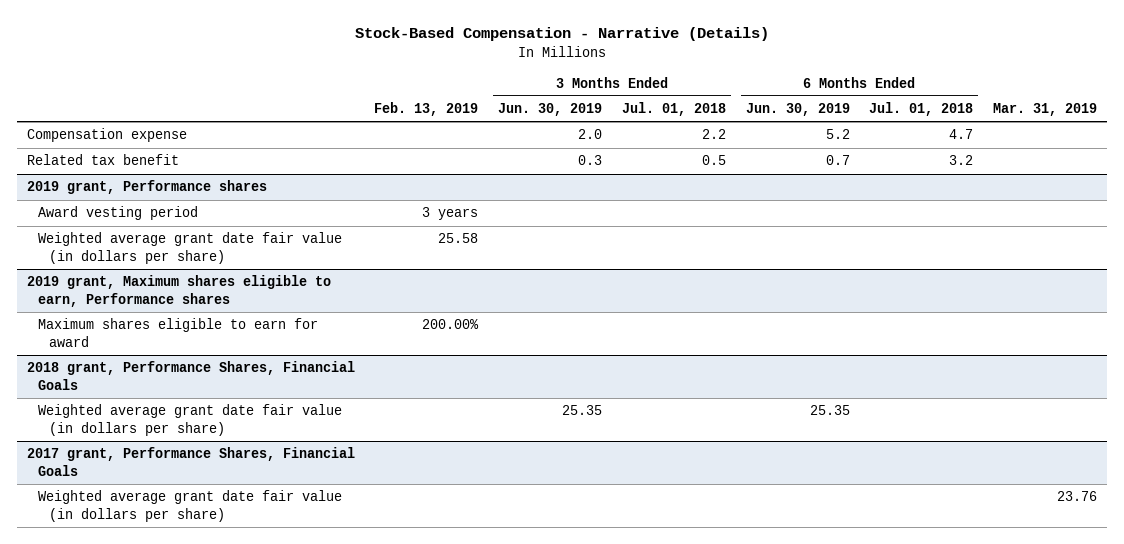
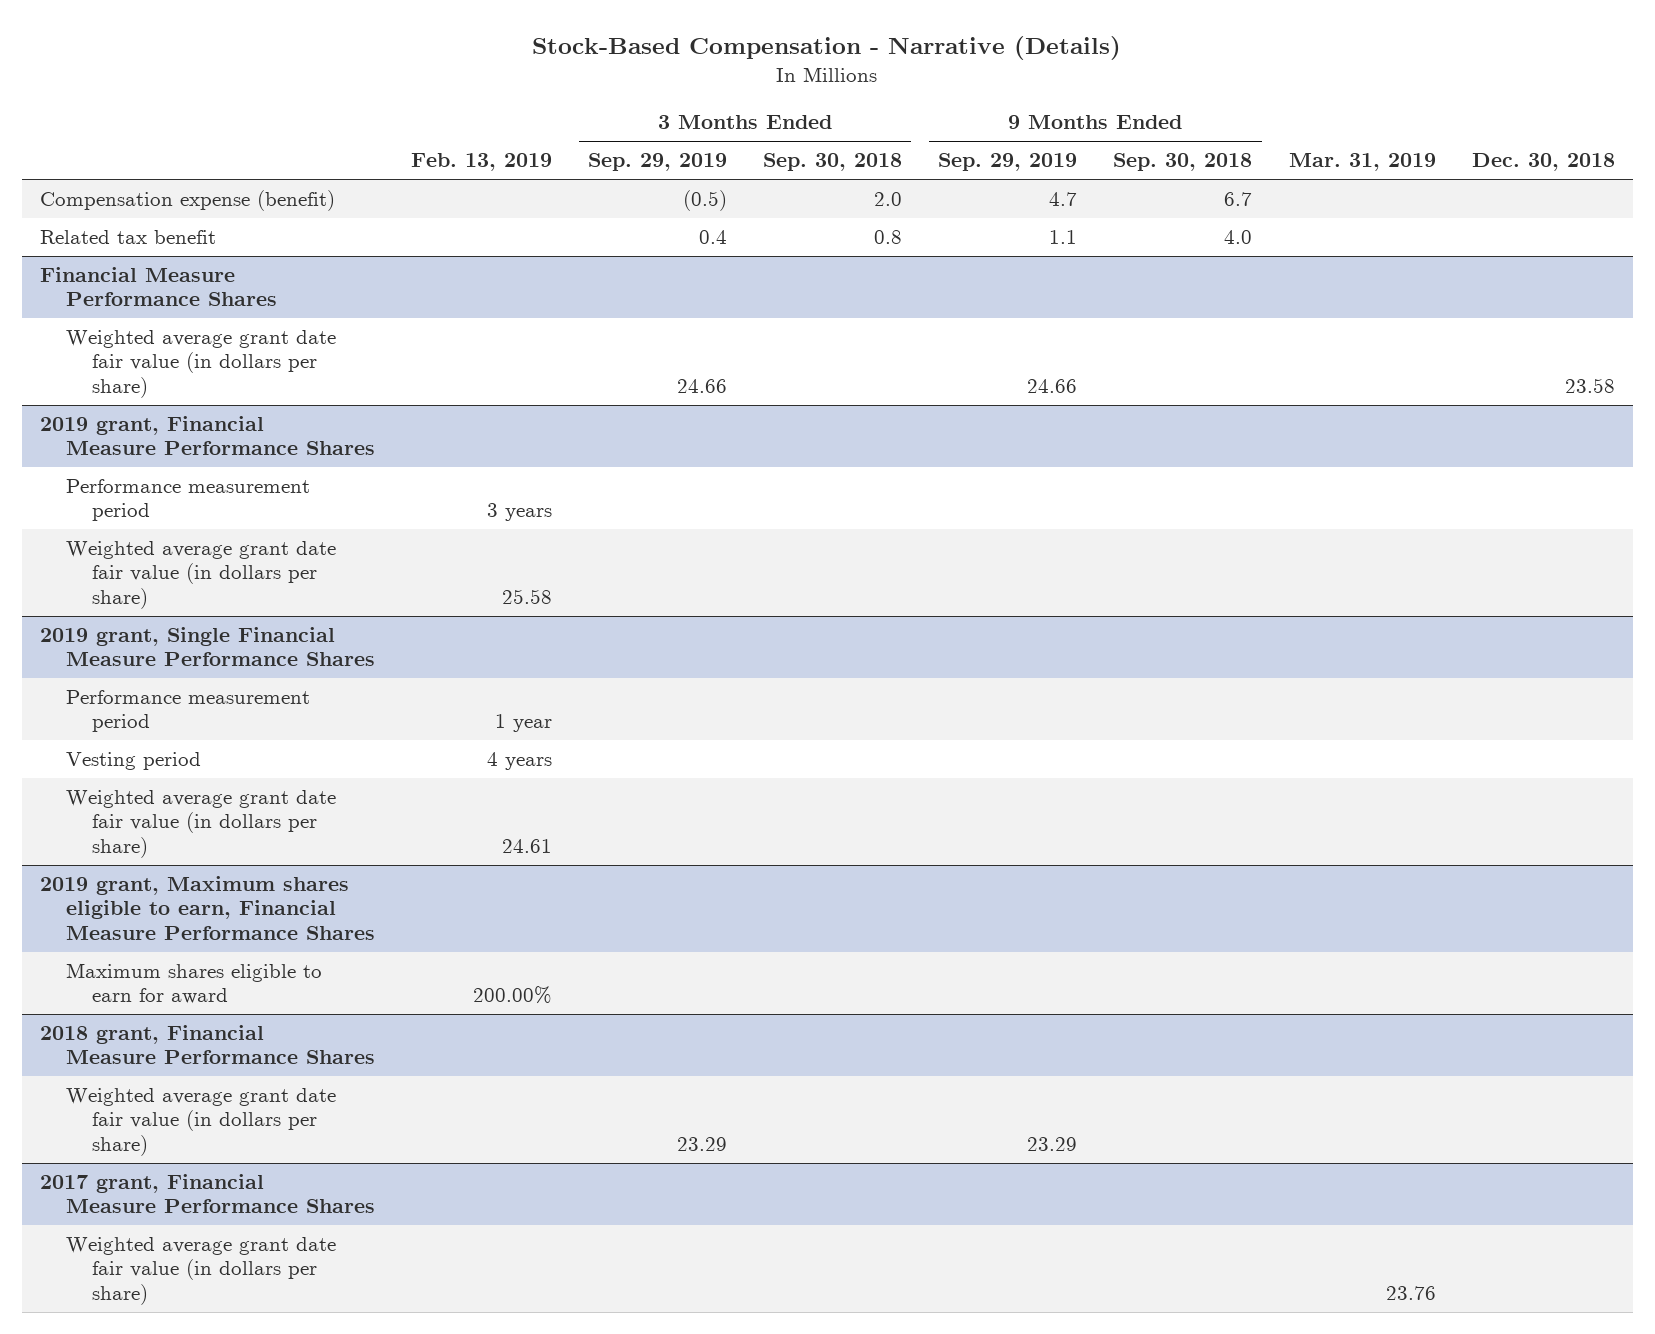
- | Feb. 13, 2019 | 3 Months Ended Jun. 30, 2019 | 3 Months Ended Jul. 01, 2018 | 6 Months Ended Jun. 30, 2019 | 6 Months Ended Jul. 01, 2018 | Mar. 31, 2019
+ | Feb. 13, 2019 | 3 Months Ended Sep. 29, 2019 | 3 Months Ended Sep. 30, 2018 | 9 Months Ended Sep. 29, 2019 | 9 Months Ended Sep. 30, 2018 | Mar. 31, 2019 | Dec. 30, 2018
- Compensation expense | | 2.0 | 2.2 | 5.2 | 4.7 |
+ Compensation expense (benefit) | | (0.5) | 2.0 | 4.7 | 6.7 | |
- 2019 grant, Performance shares
- Award vesting period | 3 years | | | | |
+ Financial Measure Performance Shares
+ Weighted average grant date fair value (in dollars per share) | | 24.66 | | 24.66 | | | 23.58
+ 2019 grant, Financial Measure Performance Shares
+ Performance measurement period | 3 years | | | | | |
- 2019 grant, Maximum shares eligible to earn, Performance shares
+ 2019 grant, Single Financial Measure Performance Shares
+ Performance measurement period | 1 year | | | | | |
+ Vesting period | 4 years | | | | | |
+ Weighted average grant date fair value (in dollars per share) | 24.61 | | | | | |
+ 2019 grant, Maximum shares eligible to earn, Financial Measure Performance Shares
- 2018 grant, Performance Shares, Financial Goals
+ 2018 grant, Financial Measure Performance Shares
- 2017 grant, Performance Shares, Financial Goals
+ 2017 grant, Financial Measure Performance Shares

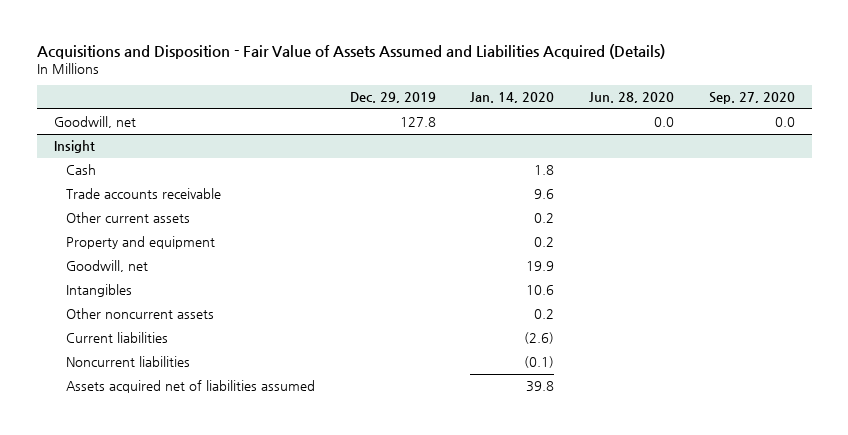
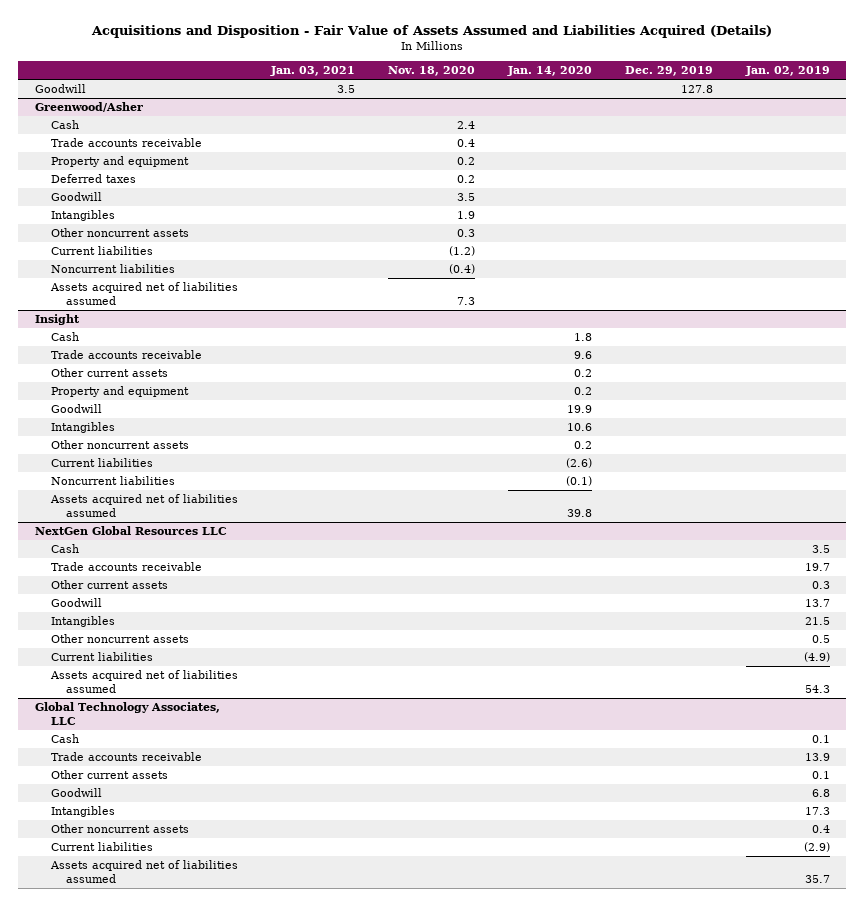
- | Dec. 29, 2019 | Jan. 14, 2020 | Jun. 28, 2020 | Sep. 27, 2020
+ | Jan. 03, 2021 | Nov. 18, 2020 | Jan. 14, 2020 | Dec. 29, 2019 | Jan. 02, 2019
- Goodwill, net | 127.8 | | 0.0 | 0.0
+ Goodwill | 3.5 | | | 127.8 |
+ Greenwood/Asher
+ Cash | | 2.4 | | |
+ Trade accounts receivable | | 0.4 | | |
+ Property and equipment | | 0.2 | | |
+ Deferred taxes | | 0.2 | | |
+ Goodwill | | 3.5 | | |
+ Intangibles | | 1.9 | | |
+ Other noncurrent assets | | 0.3 | | |
+ Current liabilities | | (1.2) | | |
+ Noncurrent liabilities | | (0.4) | | |
+ Assets acquired net of liabilities assumed | | 7.3 | | |
@ Insight
- Goodwill, net | | 19.9 | |
+ Goodwill | | | 19.9 | |
+ NextGen Global Resources LLC
+ Cash | | | | | 3.5
+ Trade accounts receivable | | | | | 19.7
+ Other current assets | | | | | 0.3
+ Goodwill | | | | | 13.7
+ Intangibles | | | | | 21.5
+ Other noncurrent assets | | | | | 0.5
+ Current liabilities | | | | | (4.9)
+ Assets acquired net of liabilities assumed | | | | | 54.3
+ Global Technology Associates, LLC
+ Cash | | | | | 0.1
+ Trade accounts receivable | | | | | 13.9
+ Other current assets | | | | | 0.1
+ Goodwill | | | | | 6.8
+ Intangibles | | | | | 17.3
+ Other noncurrent assets | | | | | 0.4
+ Current liabilities | | | | | (2.9)
+ Assets acquired net of liabilities assumed | | | | | 35.7

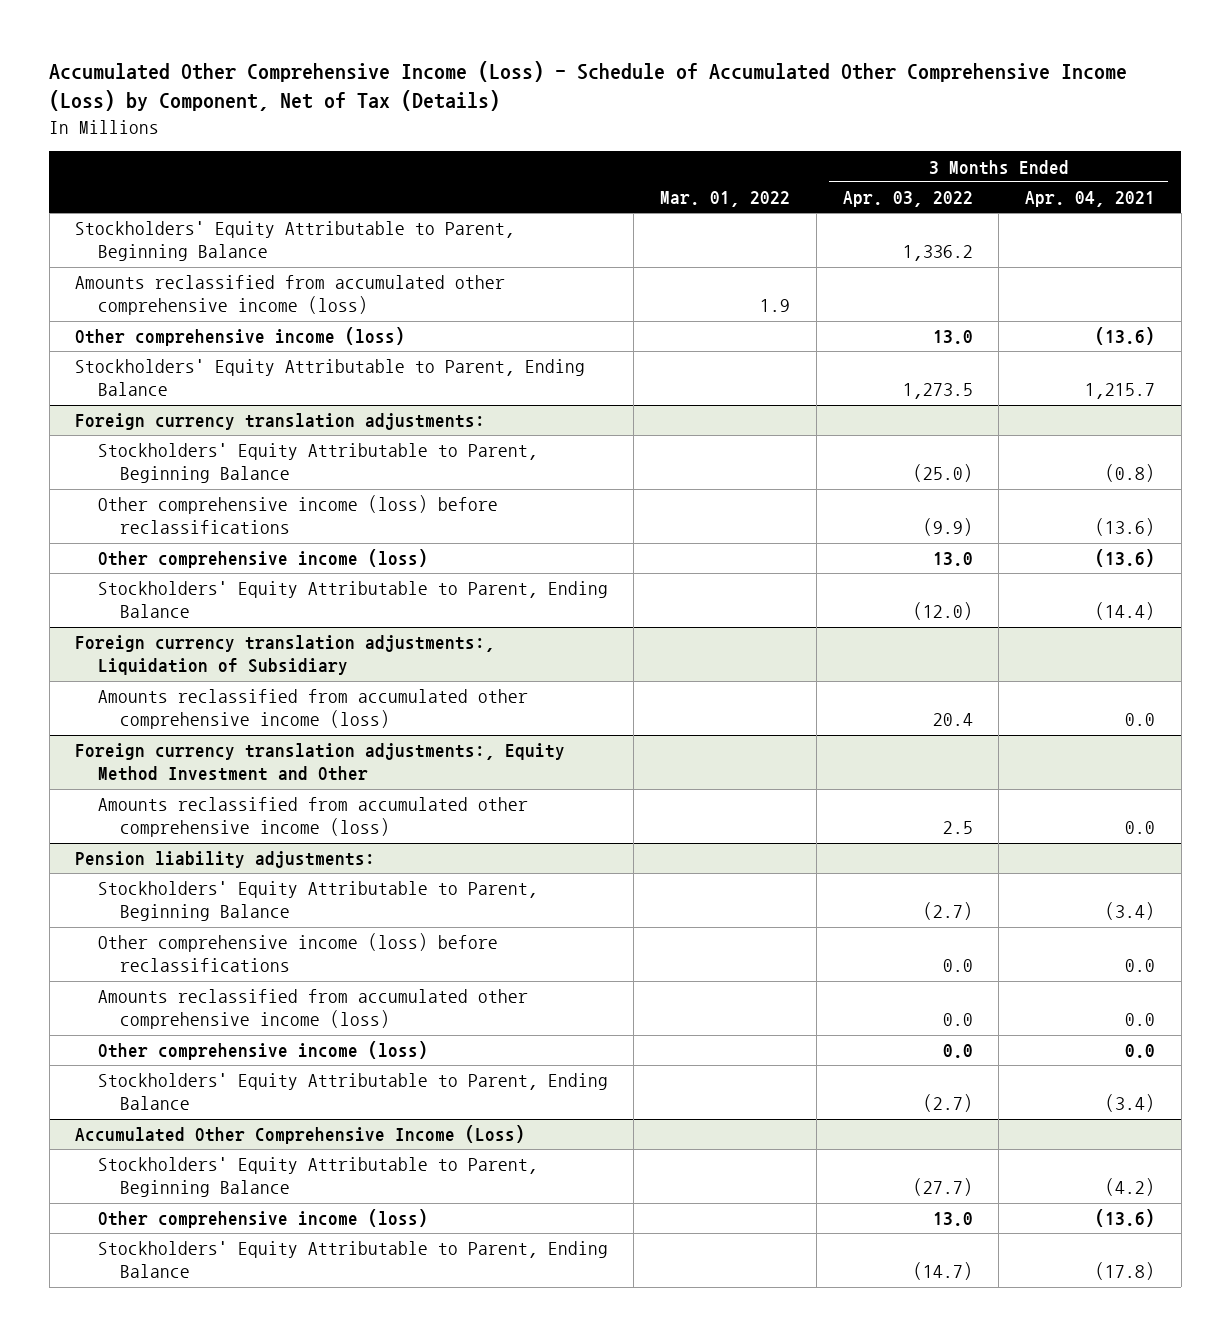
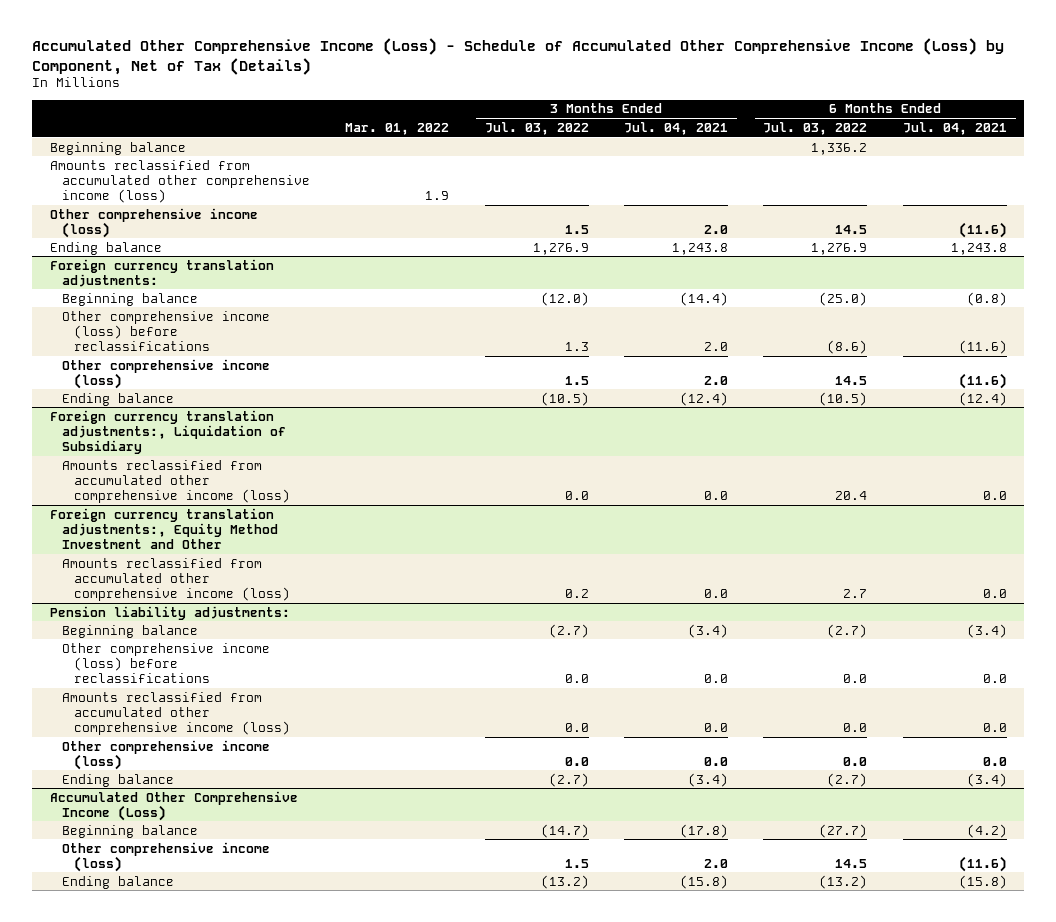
- | Mar. 01, 2022 | 3 Months Ended Apr. 03, 2022 | 3 Months Ended Apr. 04, 2021
+ | Mar. 01, 2022 | 3 Months Ended Jul. 03, 2022 | 3 Months Ended Jul. 04, 2021 | 6 Months Ended Jul. 03, 2022 | 6 Months Ended Jul. 04, 2021
- Stockholders' Equity Attributable to Parent, Beginning Balance | | 1,336.2 |
+ Beginning balance | | | | 1,336.2 |
- Stockholders' Equity Attributable to Parent, Ending Balance | | 1,273.5 | 1,215.7
+ Ending balance | | 1,276.9 | 1,243.8 | 1,276.9 | 1,243.8
@ Foreign currency translation adjustments:
- Stockholders' Equity Attributable to Parent, Beginning Balance | | (25.0) | (0.8)
+ Beginning balance | | (12.0) | (14.4) | (25.0) | (0.8)
- Stockholders' Equity Attributable to Parent, Ending Balance | | (12.0) | (14.4)
+ Ending balance | | (10.5) | (12.4) | (10.5) | (12.4)
@ Pension liability adjustments:
- Stockholders' Equity Attributable to Parent, Beginning Balance | | (2.7) | (3.4)
+ Beginning balance | | (2.7) | (3.4) | (2.7) | (3.4)
- Stockholders' Equity Attributable to Parent, Ending Balance | | (2.7) | (3.4)
+ Ending balance | | (2.7) | (3.4) | (2.7) | (3.4)
@ Accumulated Other Comprehensive Income (Loss)
- Stockholders' Equity Attributable to Parent, Beginning Balance | | (27.7) | (4.2)
+ Beginning balance | | (14.7) | (17.8) | (27.7) | (4.2)
- Stockholders' Equity Attributable to Parent, Ending Balance | | (14.7) | (17.8)
+ Ending balance | | (13.2) | (15.8) | (13.2) | (15.8)

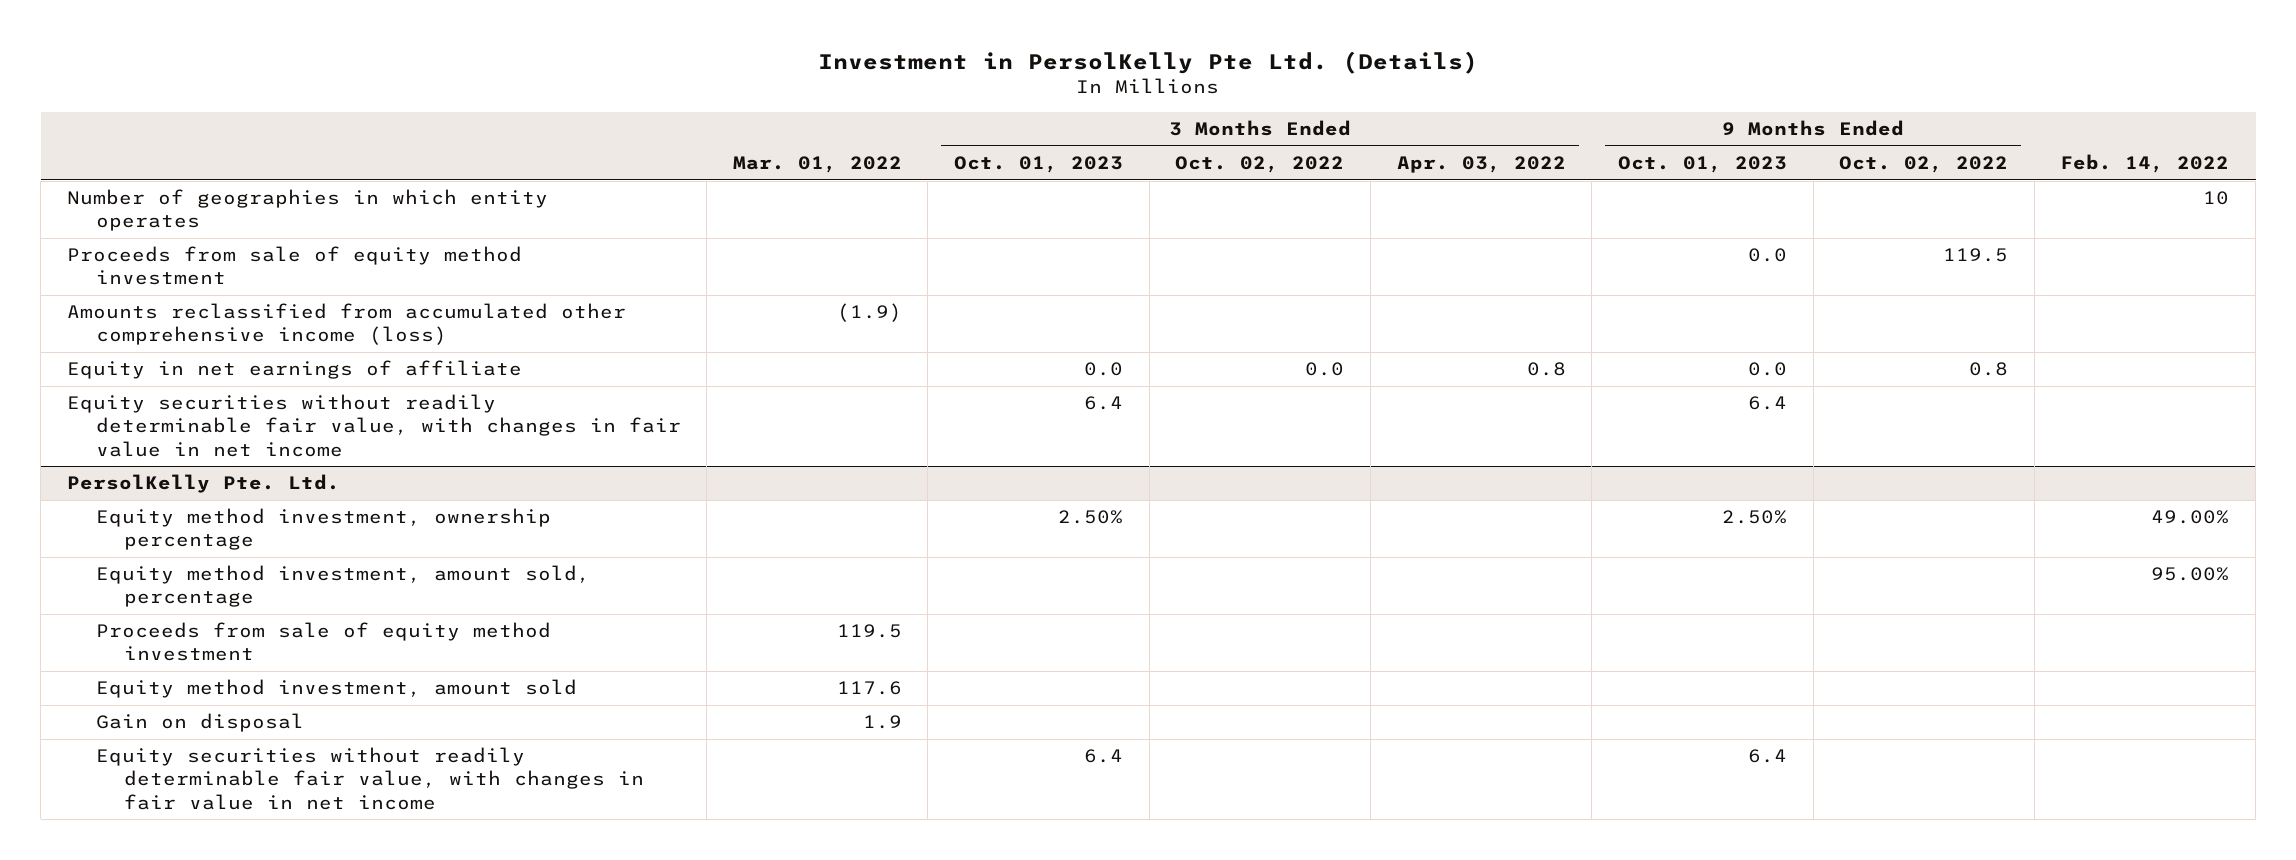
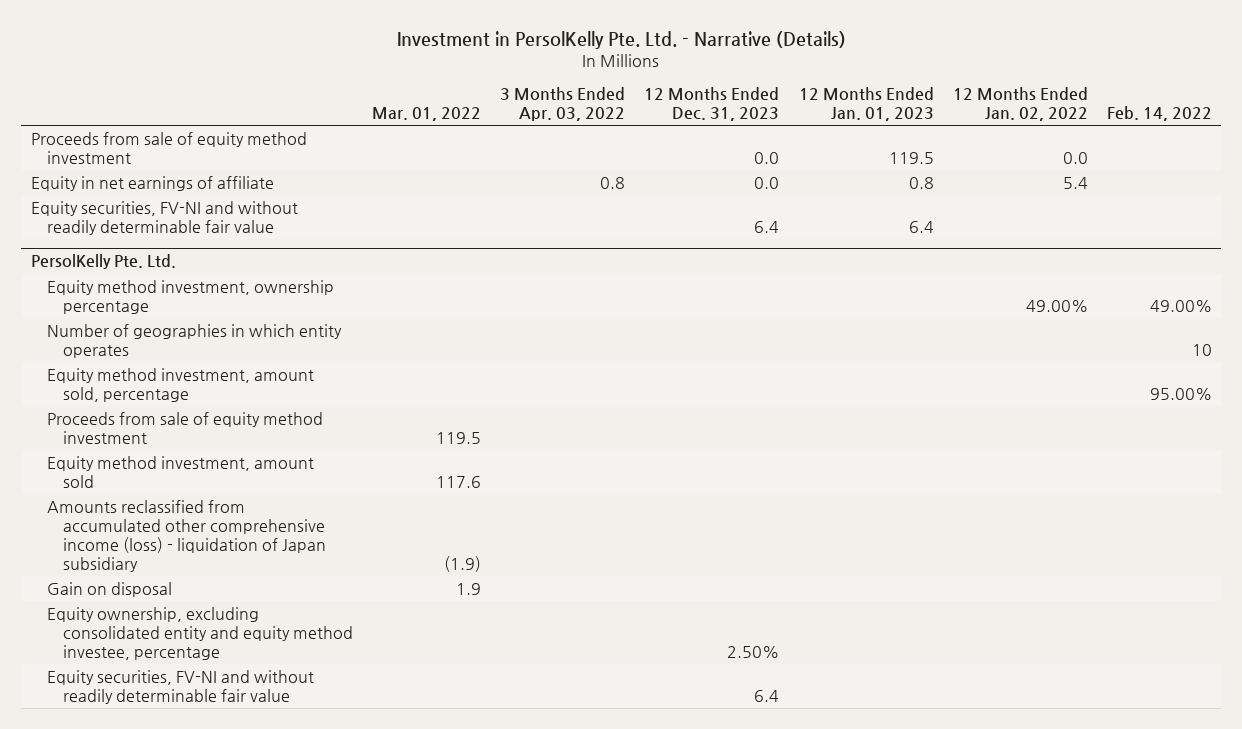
- Investment in PersolKelly Pte Ltd. (Details)
+ Investment in PersolKelly Pte. Ltd. - Narrative (Details)
- | Mar. 01, 2022 | 3 Months Ended Oct. 01, 2023 | 3 Months Ended Oct. 02, 2022 | 3 Months Ended Apr. 03, 2022 | 9 Months Ended Oct. 01, 2023 | 9 Months Ended Oct. 02, 2022 | Feb. 14, 2022
+ | Mar. 01, 2022 | 3 Months Ended Apr. 03, 2022 | 12 Months Ended Dec. 31, 2023 | 12 Months Ended Jan. 01, 2023 | 12 Months Ended Jan. 02, 2022 | Feb. 14, 2022
- Number of geographies in which entity operates | | | | | | | 10
- Amounts reclassified from accumulated other comprehensive income (loss) | (1.9) | | | | | |
- Equity securities without readily determinable fair value, with changes in fair value in net income | | 6.4 | | | 6.4 | |
+ Equity securities, FV-NI and without readily determinable fair value | | | 6.4 | 6.4 | |
@ PersolKelly Pte. Ltd.
+ Number of geographies in which entity operates | | | | | | 10
+ Amounts reclassified from accumulated other comprehensive income (loss) - liquidation of Japan subsidiary | (1.9) | | | | |
- Equity securities without readily determinable fair value, with changes in fair value in net income | | 6.4 | | | 6.4 | |
+ Equity ownership, excluding consolidated entity and equity method investee, percentage | | | 2.50% | | |
+ Equity securities, FV-NI and without readily determinable fair value | | | 6.4 | | |

